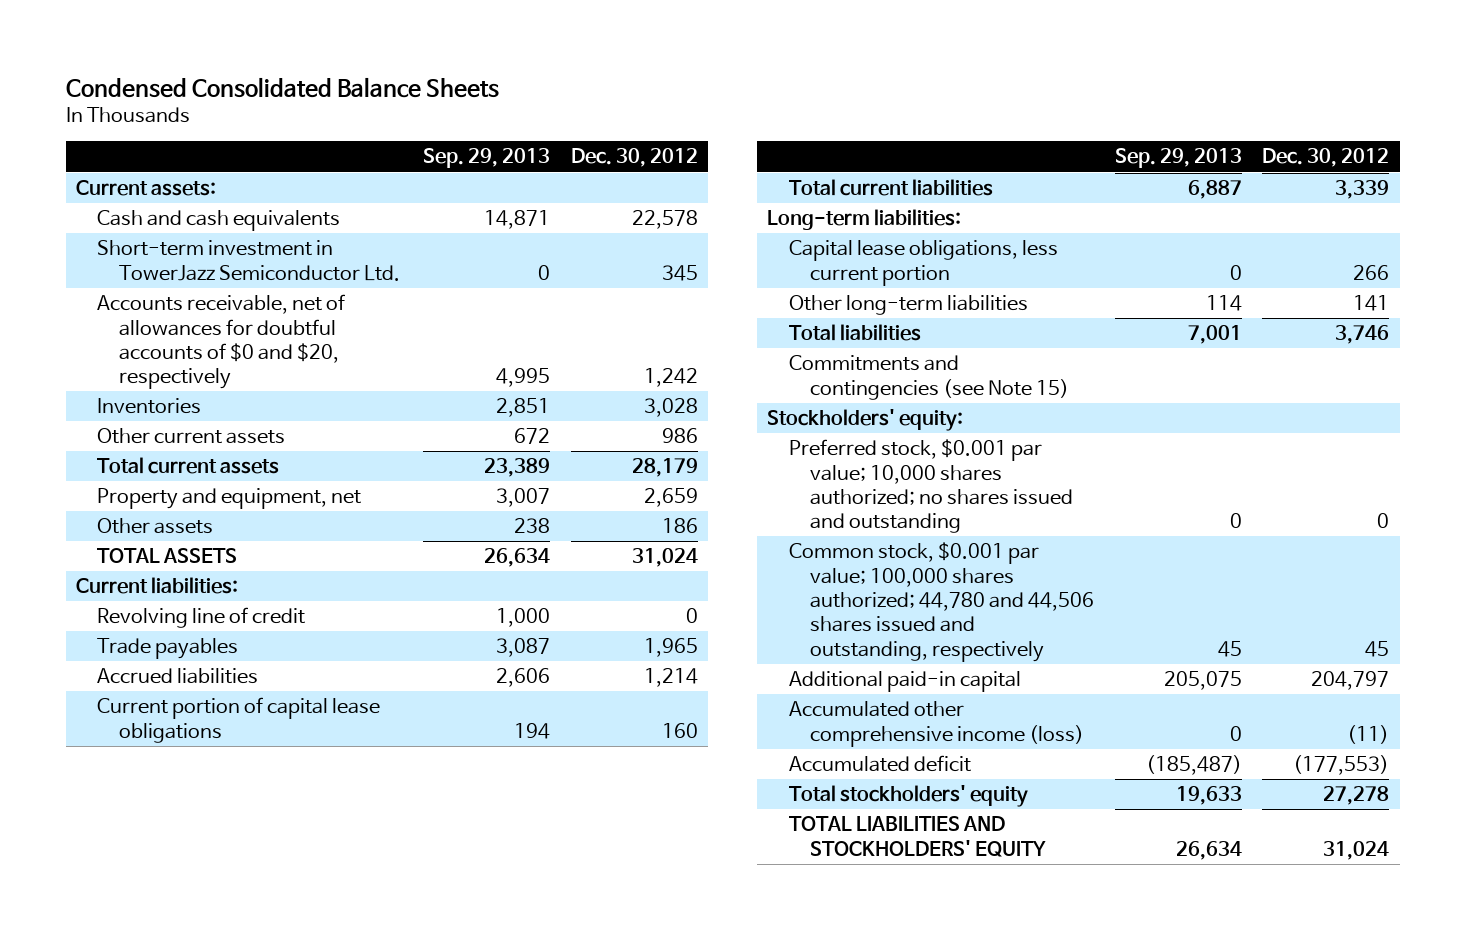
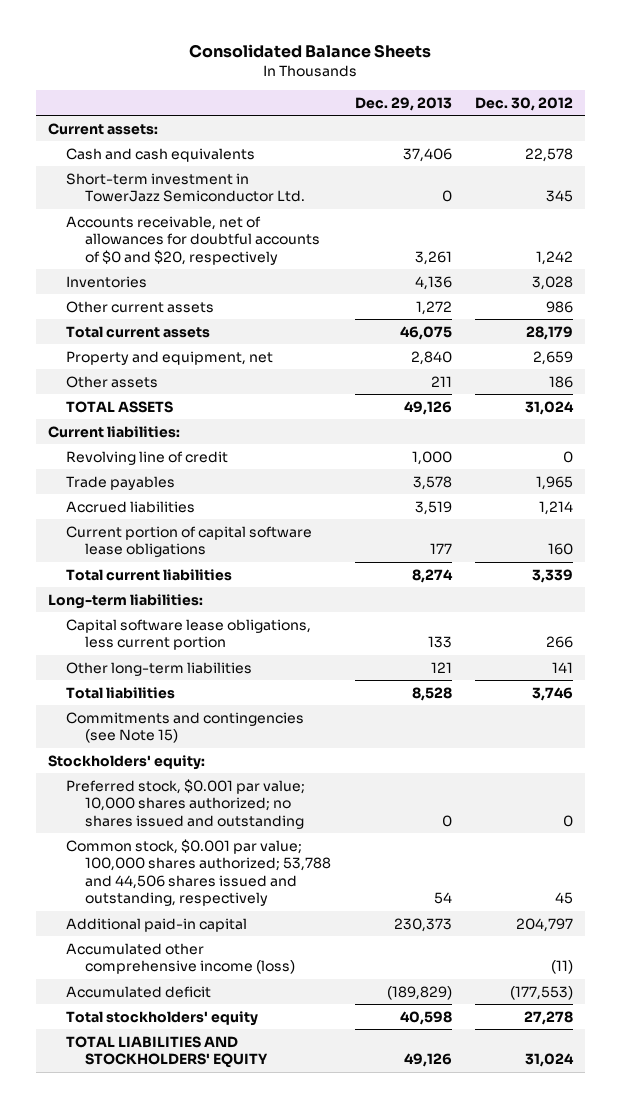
- Condensed Consolidated Balance Sheets
+ Consolidated Balance Sheets
- | Sep. 29, 2013 | Dec. 30, 2012
+ | Dec. 29, 2013 | Dec. 30, 2012
- Current portion of capital lease obligations | 194 | 160
+ Current portion of capital software lease obligations | 177 | 160
- Capital lease obligations, less current portion | 0 | 266
+ Capital software lease obligations, less current portion | 133 | 266
- Common stock, $0.001 par value; 100,000 shares authorized; 44,780 and 44,506 shares issued and outstanding, respectively | 45 | 45
+ Common stock, $0.001 par value; 100,000 shares authorized; 53,788 and 44,506 shares issued and outstanding, respectively | 54 | 45

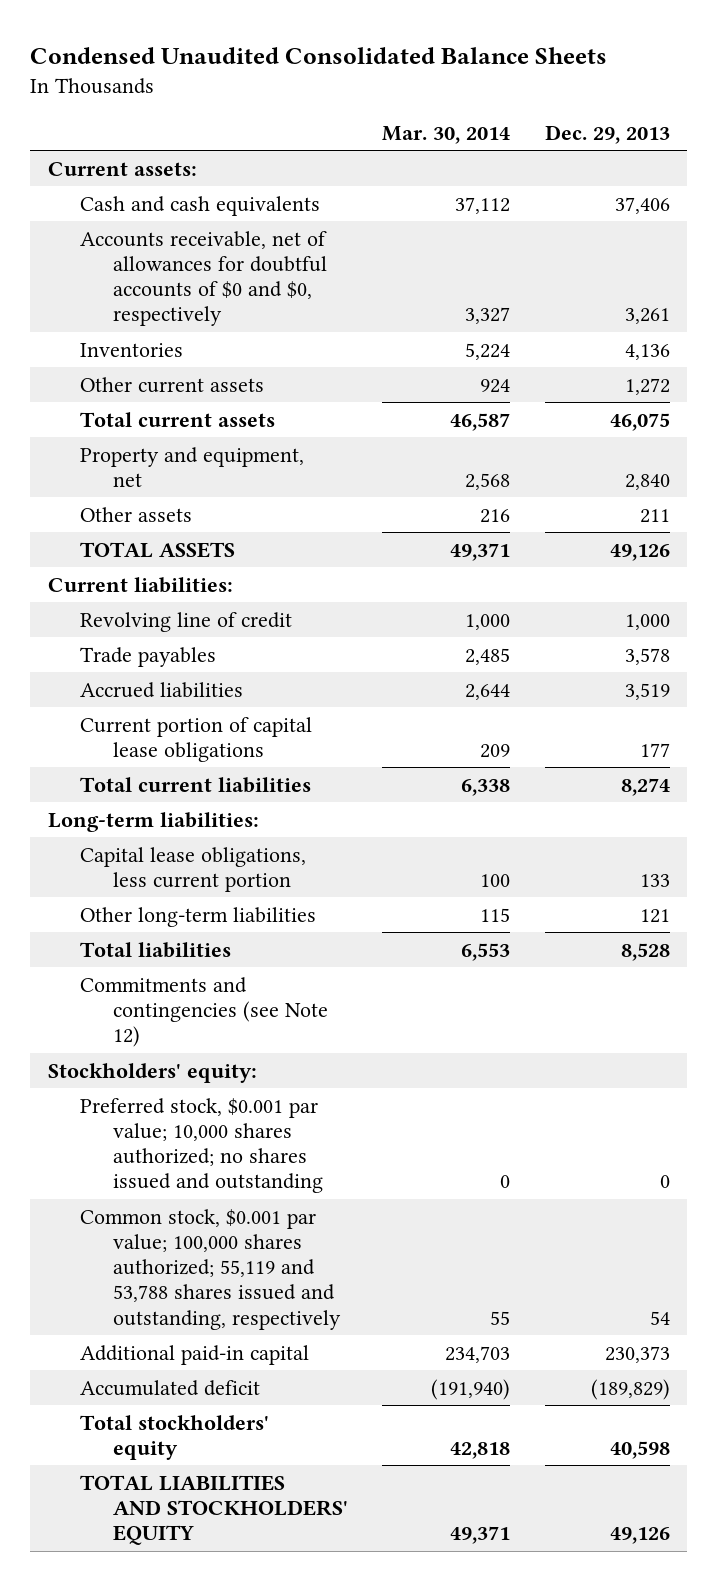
- Consolidated Balance Sheets
+ Condensed Unaudited Consolidated Balance Sheets
- | Dec. 29, 2013 | Dec. 30, 2012
+ | Mar. 30, 2014 | Dec. 29, 2013
- Short-term investment in TowerJazz Semiconductor Ltd. | 0 | 345
- Accounts receivable, net of allowances for doubtful accounts of $0 and $20, respectively | 3,261 | 1,242
+ Accounts receivable, net of allowances for doubtful accounts of $0 and $0, respectively | 3,327 | 3,261
- Current portion of capital software lease obligations | 177 | 160
+ Current portion of capital lease obligations | 209 | 177
- Capital software lease obligations, less current portion | 133 | 266
+ Capital lease obligations, less current portion | 100 | 133
- Commitments and contingencies (see Note 15)
+ Commitments and contingencies (see Note 12)
- Common stock, $0.001 par value; 100,000 shares authorized; 53,788 and 44,506 shares issued and outstanding, respectively | 54 | 45
+ Common stock, $0.001 par value; 100,000 shares authorized; 55,119 and 53,788 shares issued and outstanding, respectively | 55 | 54
- Accumulated other comprehensive income (loss) | | (11)

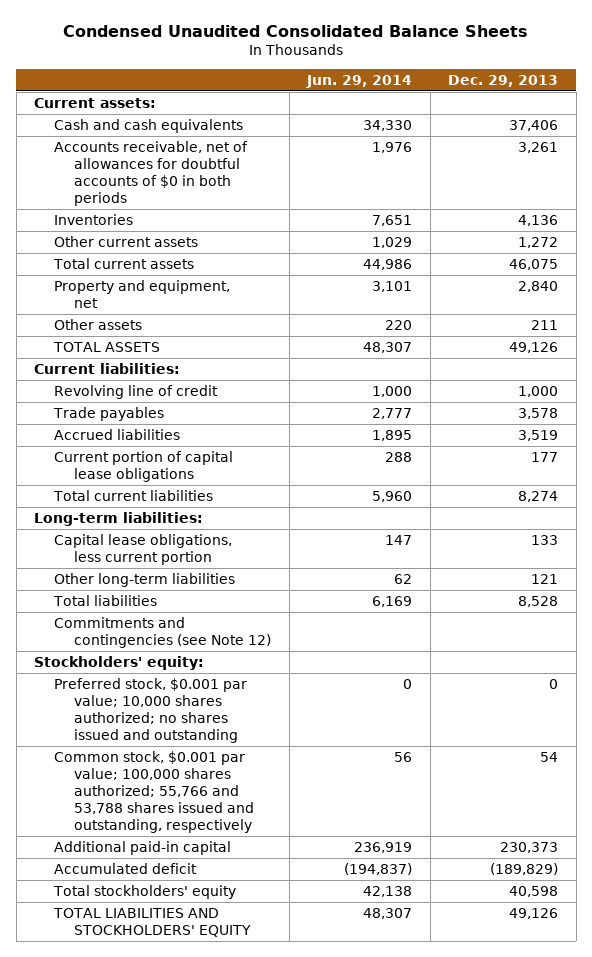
- | Mar. 30, 2014 | Dec. 29, 2013
+ | Jun. 29, 2014 | Dec. 29, 2013
- Accounts receivable, net of allowances for doubtful accounts of $0 and $0, respectively | 3,327 | 3,261
+ Accounts receivable, net of allowances for doubtful accounts of $0 in both periods | 1,976 | 3,261
- Common stock, $0.001 par value; 100,000 shares authorized; 55,119 and 53,788 shares issued and outstanding, respectively | 55 | 54
+ Common stock, $0.001 par value; 100,000 shares authorized; 55,766 and 53,788 shares issued and outstanding, respectively | 56 | 54

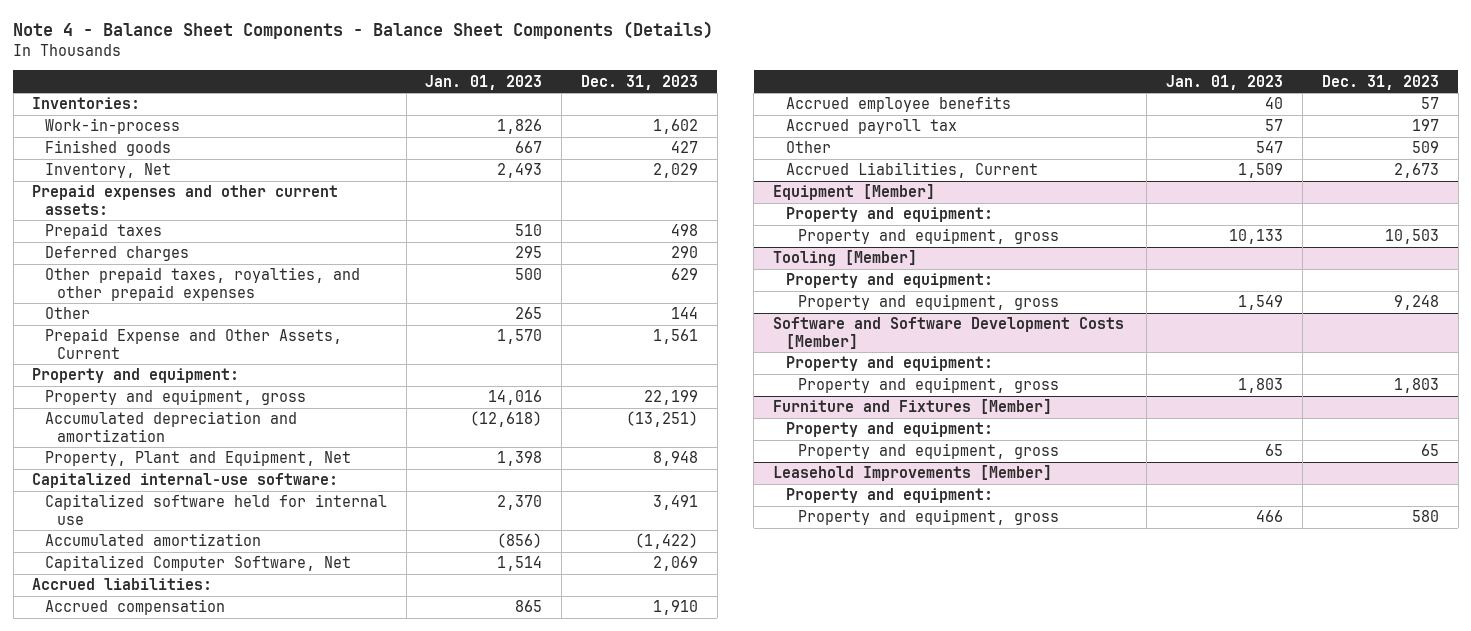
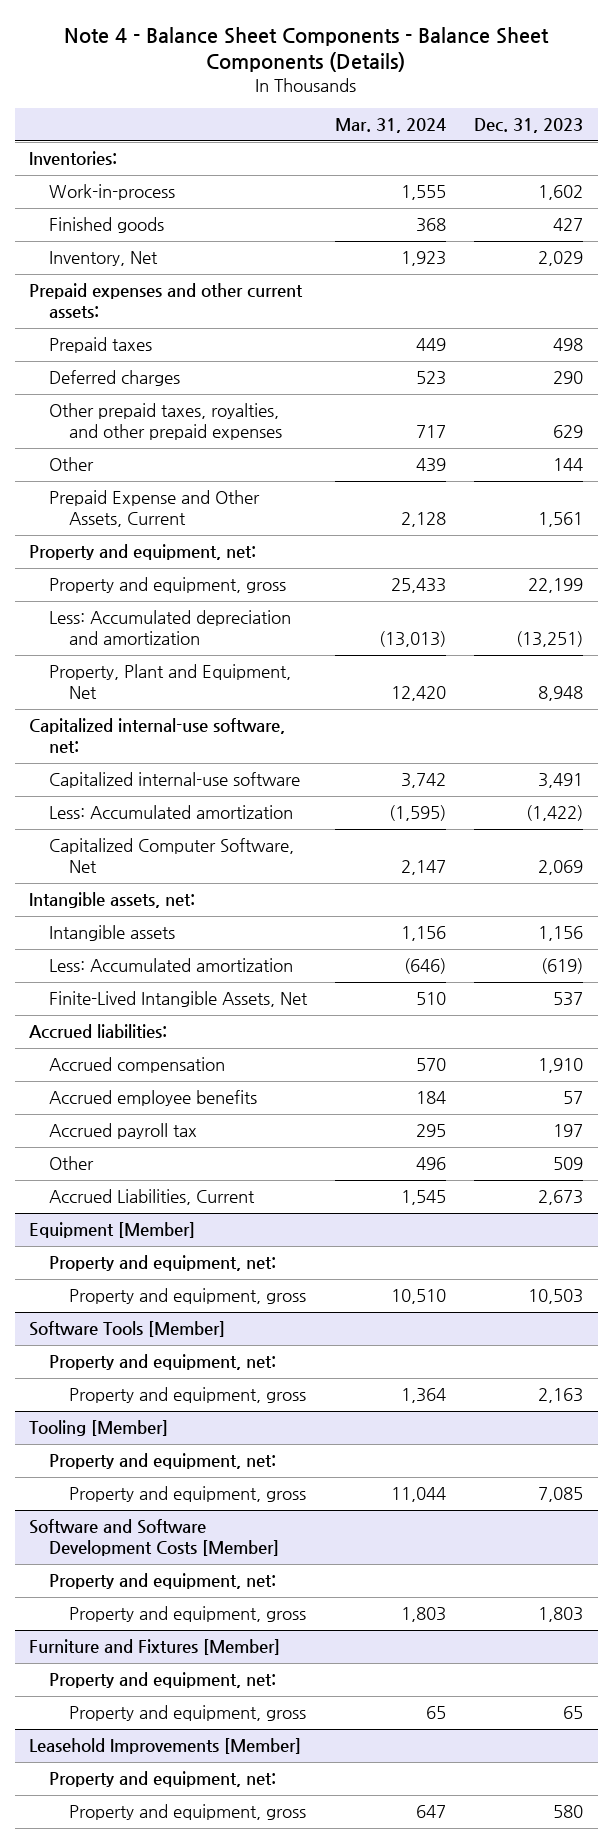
- | Jan. 01, 2023 | Dec. 31, 2023
+ | Mar. 31, 2024 | Dec. 31, 2023
- Property and equipment:
+ Property and equipment, net:
- Accumulated depreciation and amortization | (12,618) | (13,251)
+ Less: Accumulated depreciation and amortization | (13,013) | (13,251)
- Capitalized internal-use software:
- Capitalized software held for internal use | 2,370 | 3,491
- Accumulated amortization | (856) | (1,422)
+ Capitalized internal-use software, net:
+ Capitalized internal-use software | 3,742 | 3,491
+ Less: Accumulated amortization | (1,595) | (1,422)
+ Intangible assets, net:
+ Intangible assets | 1,156 | 1,156
+ Less: Accumulated amortization | (646) | (619)
+ Finite-Lived Intangible Assets, Net | 510 | 537
@ Equipment [Member]
- Property and equipment:
+ Property and equipment, net:
+ Software Tools [Member]
+ Property and equipment, net:
+ Property and equipment, gross | 1,364 | 2,163
@ Tooling [Member]
- Property and equipment:
- Property and equipment, gross | 1,549 | 9,248
+ Property and equipment, net:
+ Property and equipment, gross | 11,044 | 7,085
@ Software and Software Development Costs [Member]
- Property and equipment:
+ Property and equipment, net:
@ Furniture and Fixtures [Member]
- Property and equipment:
+ Property and equipment, net:
@ Leasehold Improvements [Member]
- Property and equipment:
+ Property and equipment, net:

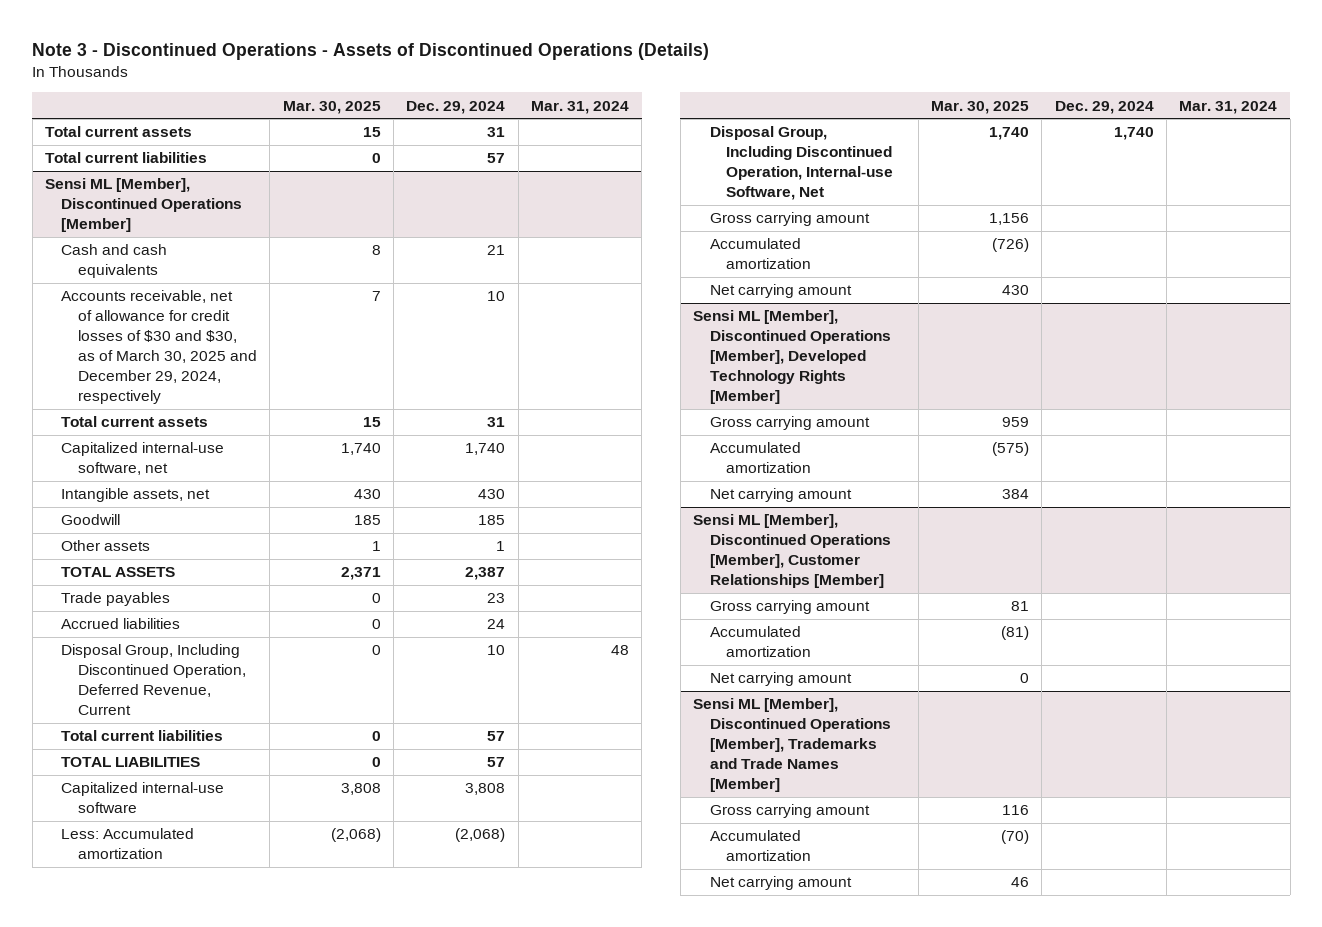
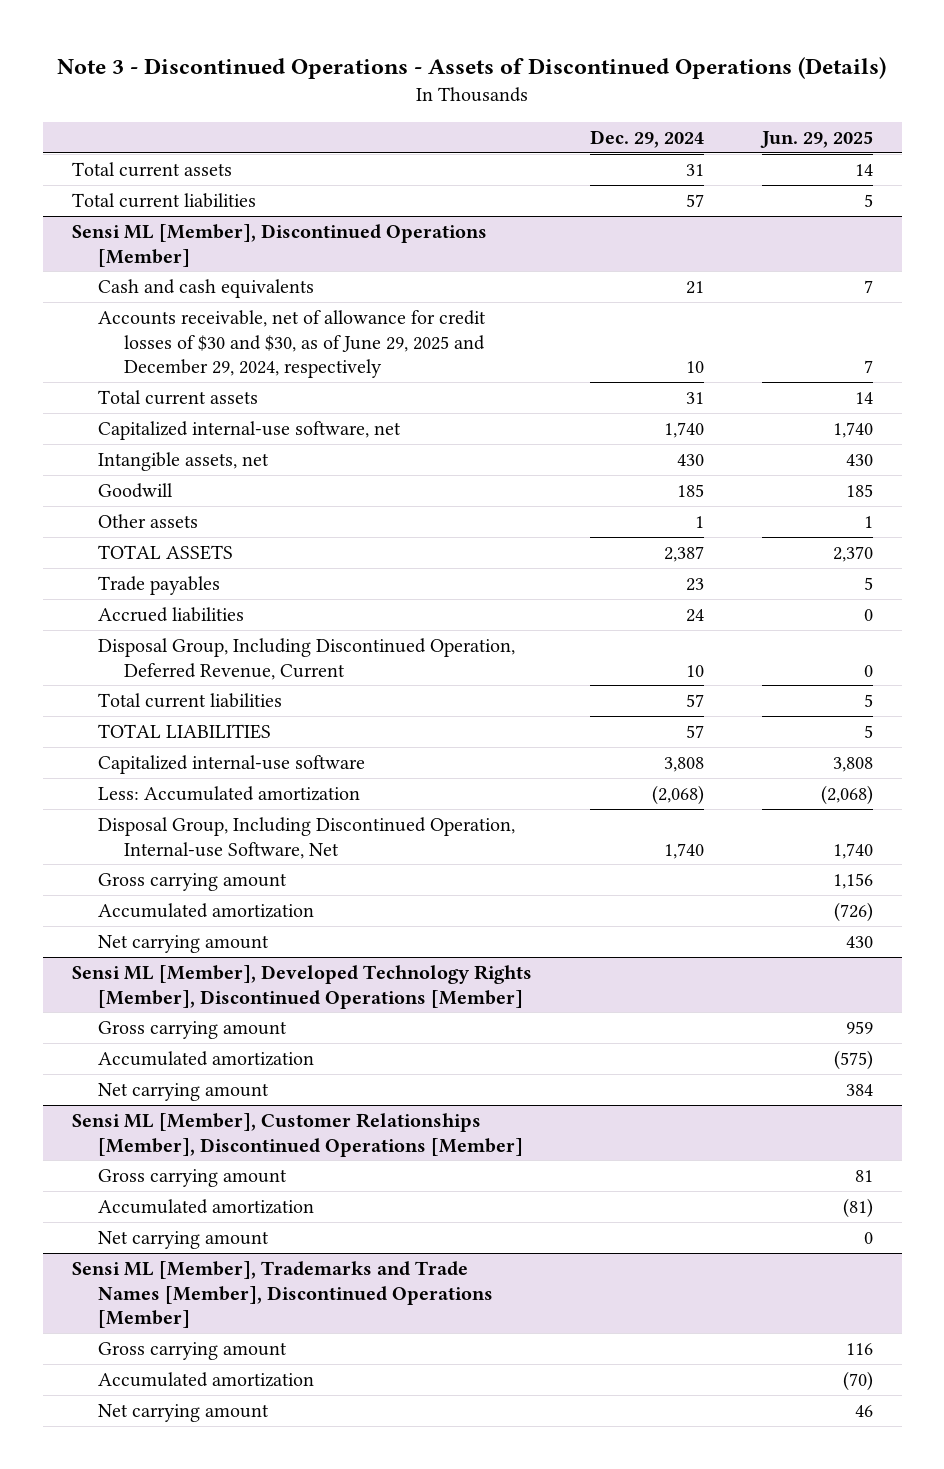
- | Mar. 30, 2025 | Dec. 29, 2024 | Mar. 31, 2024
+ | Dec. 29, 2024 | Jun. 29, 2025
@ Sensi ML [Member], Discontinued Operations [Member]
- Accounts receivable, net of allowance for credit losses of $30 and $30, as of March 30, 2025 and December 29, 2024, respectively | 7 | 10 |
+ Accounts receivable, net of allowance for credit losses of $30 and $30, as of June 29, 2025 and December 29, 2024, respectively | 10 | 7
- Sensi ML [Member], Discontinued Operations [Member], Developed Technology Rights [Member]
+ Sensi ML [Member], Developed Technology Rights [Member], Discontinued Operations [Member]
- Sensi ML [Member], Discontinued Operations [Member], Customer Relationships [Member]
+ Sensi ML [Member], Customer Relationships [Member], Discontinued Operations [Member]
- Sensi ML [Member], Discontinued Operations [Member], Trademarks and Trade Names [Member]
+ Sensi ML [Member], Trademarks and Trade Names [Member], Discontinued Operations [Member]

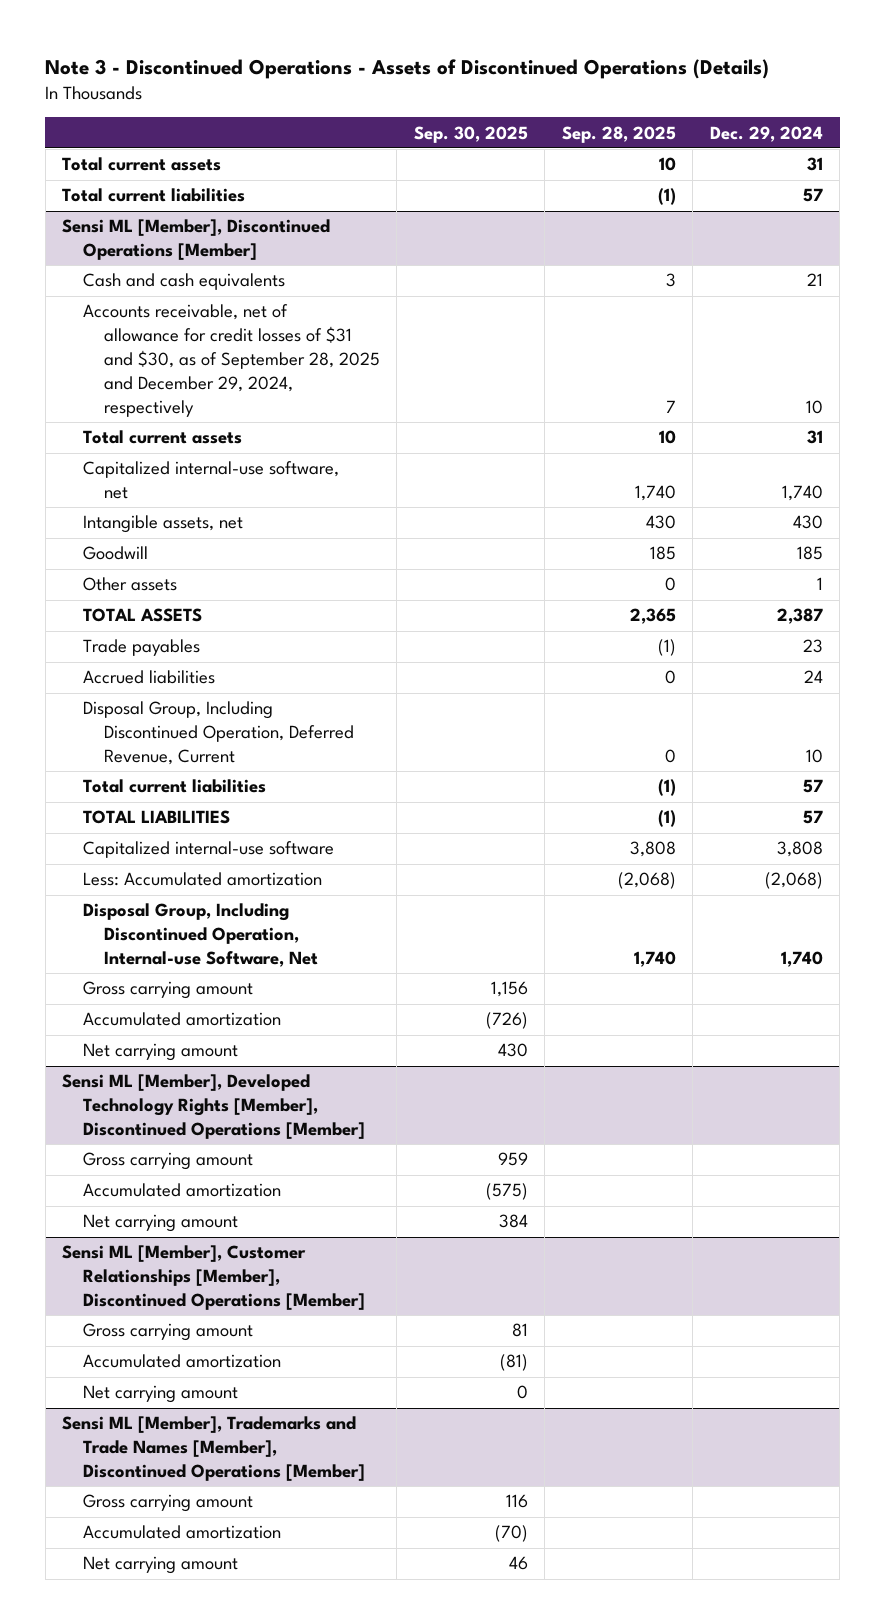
- | Dec. 29, 2024 | Jun. 29, 2025
+ | Sep. 30, 2025 | Sep. 28, 2025 | Dec. 29, 2024
@ Sensi ML [Member], Discontinued Operations [Member]
- Accounts receivable, net of allowance for credit losses of $30 and $30, as of June 29, 2025 and December 29, 2024, respectively | 10 | 7
+ Accounts receivable, net of allowance for credit losses of $31 and $30, as of September 28, 2025 and December 29, 2024, respectively | | 7 | 10

